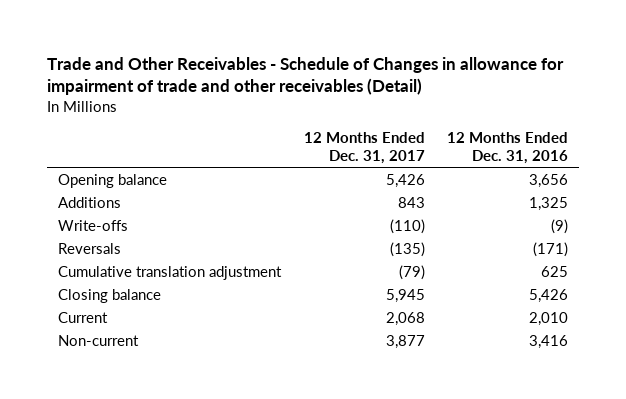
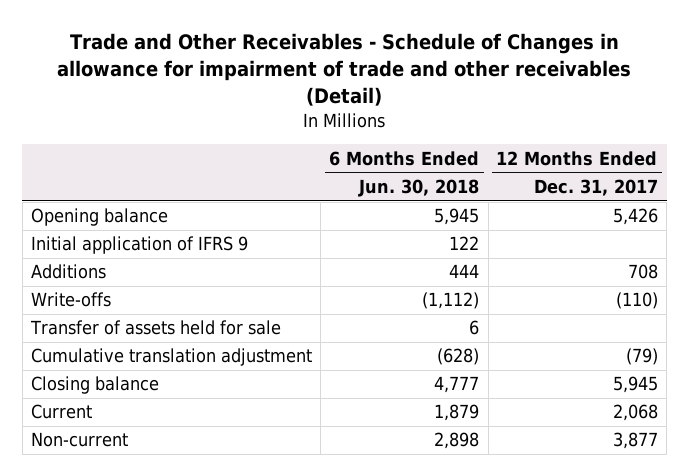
- | 12 Months Ended Dec. 31, 2017 | 12 Months Ended Dec. 31, 2016
+ | 6 Months Ended Jun. 30, 2018 | 12 Months Ended Dec. 31, 2017
- Additions | 843 | 1,325
+ Initial application of IFRS 9 | 122 |
+ Additions | 444 | 708
- Reversals | (135) | (171)
+ Transfer of assets held for sale | 6 |

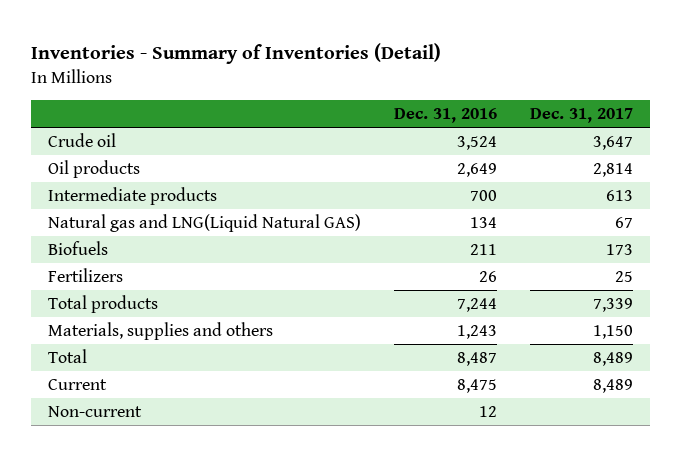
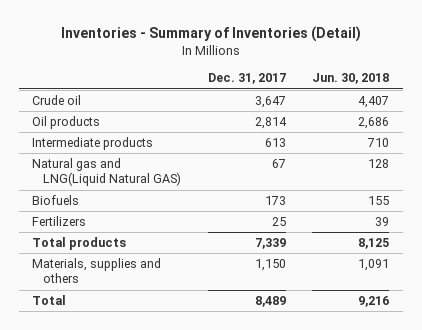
- | Dec. 31, 2016 | Dec. 31, 2017
+ | Dec. 31, 2017 | Jun. 30, 2018
- Current | 8,475 | 8,489
- Non-current | 12 |

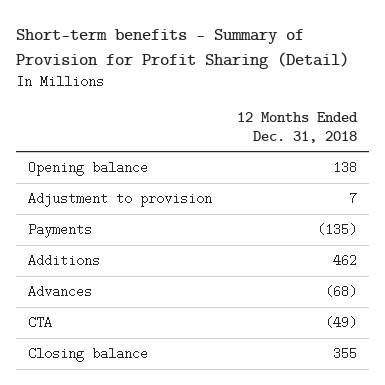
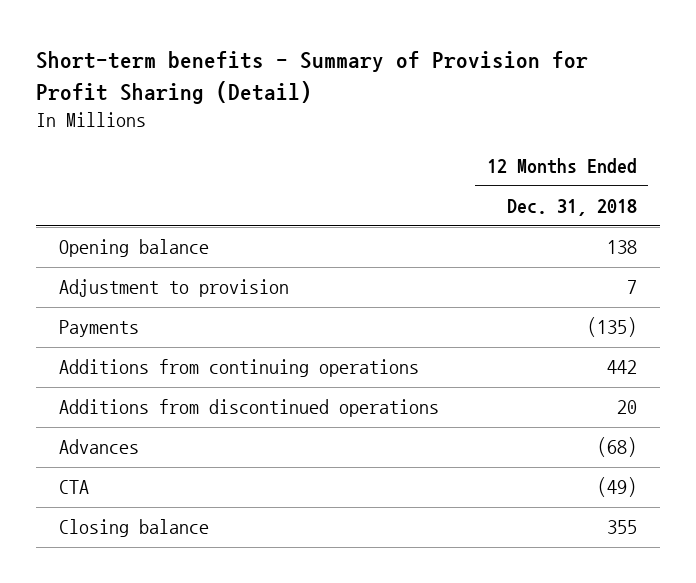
- Additions | 462
+ Additions from continuing operations | 442
+ Additions from discontinued operations | 20

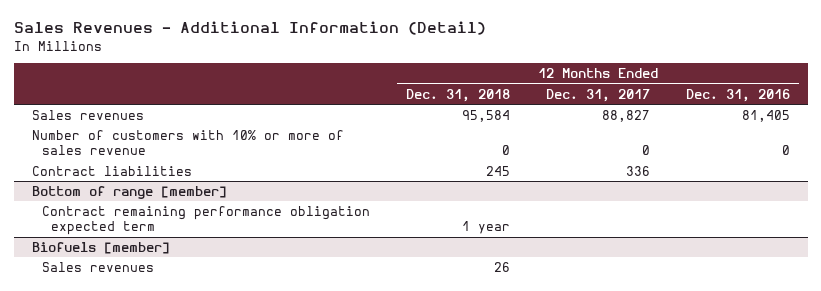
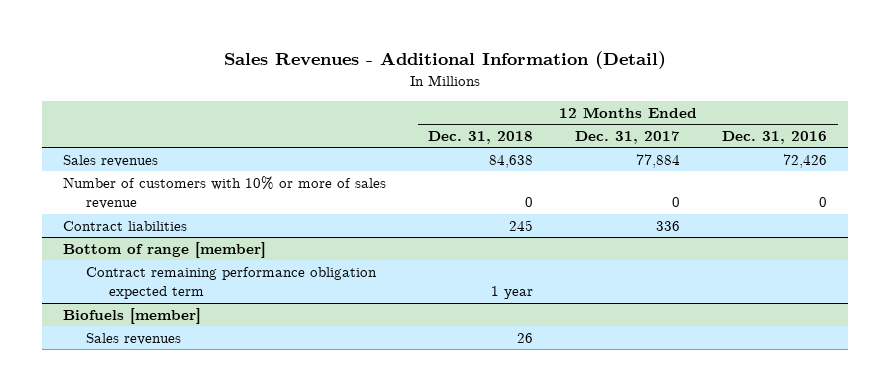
- Sales revenues | 95,584 | 88,827 | 81,405
+ Sales revenues | 84,638 | 77,884 | 72,426

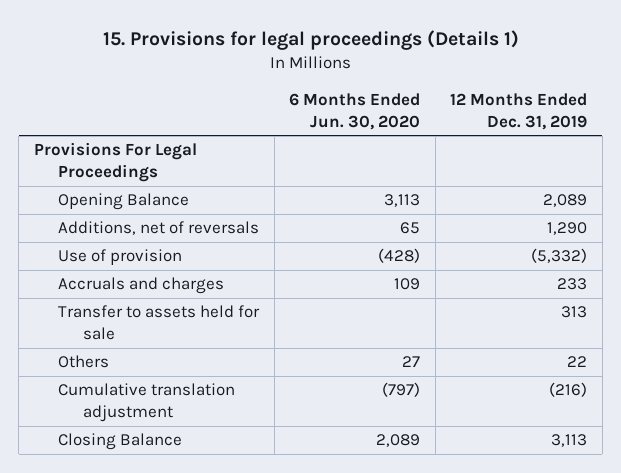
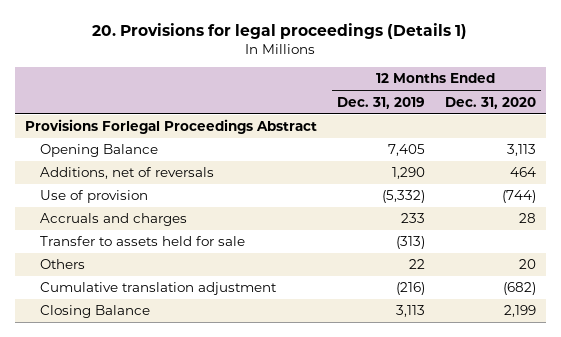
- 15. Provisions for legal proceedings (Details 1)
+ 20. Provisions for legal proceedings (Details 1)
- | 6 Months Ended Jun. 30, 2020 | 12 Months Ended Dec. 31, 2019
+ | 12 Months Ended Dec. 31, 2019 | 12 Months Ended Dec. 31, 2020
- Provisions For Legal Proceedings
- Opening Balance | 3,113 | 2,089
+ Provisions Forlegal Proceedings Abstract
+ Opening Balance | 7,405 | 3,113
- Transfer to assets held for sale | | 313
+ Transfer to assets held for sale | (313) |

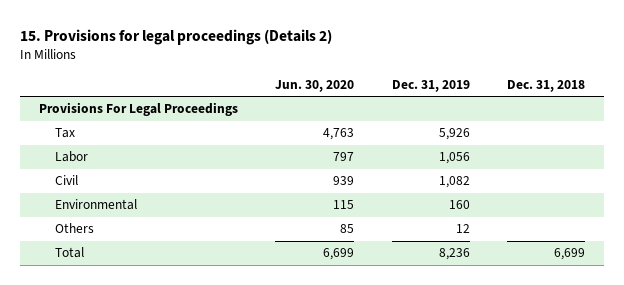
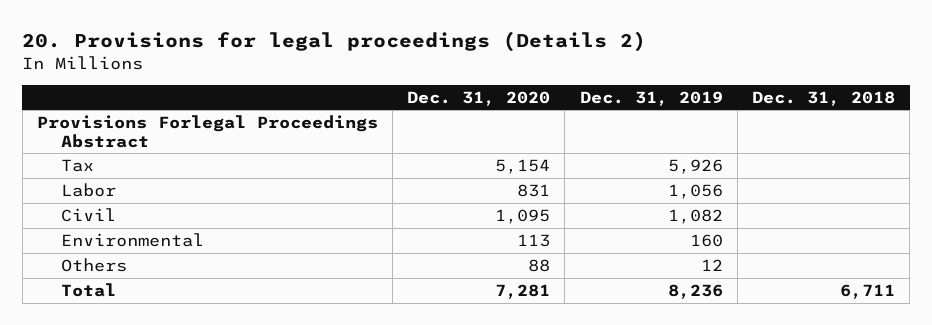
- 15. Provisions for legal proceedings (Details 2)
+ 20. Provisions for legal proceedings (Details 2)
- | Jun. 30, 2020 | Dec. 31, 2019 | Dec. 31, 2018
+ | Dec. 31, 2020 | Dec. 31, 2019 | Dec. 31, 2018
- Provisions For Legal Proceedings
+ Provisions Forlegal Proceedings Abstract
- Total | 6,699 | 8,236 | 6,699
+ Total | 7,281 | 8,236 | 6,711

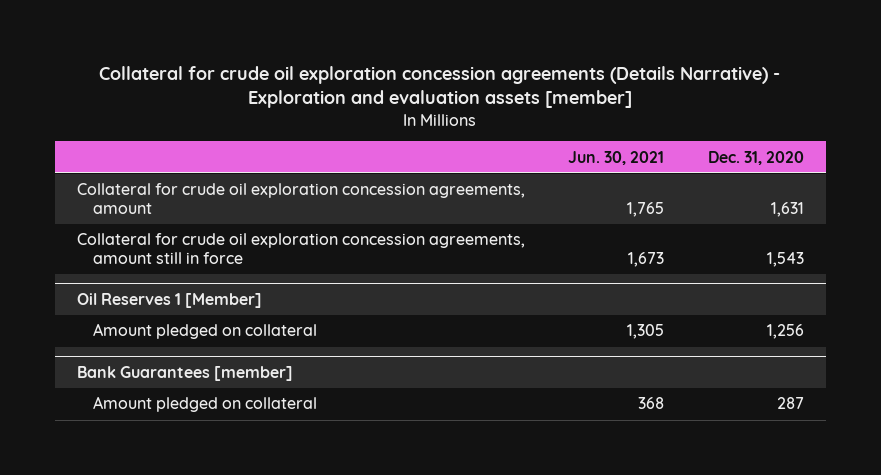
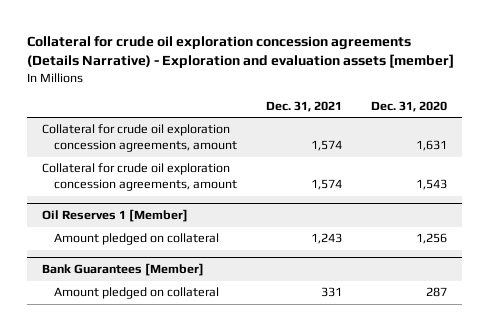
- | Jun. 30, 2021 | Dec. 31, 2020
+ | Dec. 31, 2021 | Dec. 31, 2020
- Collateral for crude oil exploration concession agreements, amount still in force | 1,673 | 1,543
+ Collateral for crude oil exploration concession agreements, amount | 1,574 | 1,543
- Bank Guarantees [member]
+ Bank Guarantees [Member]

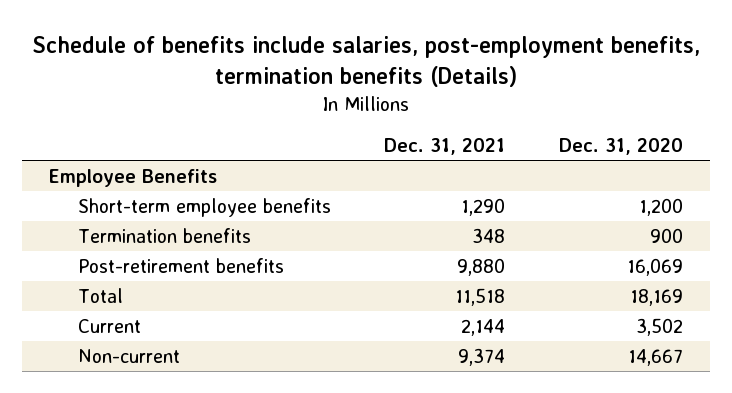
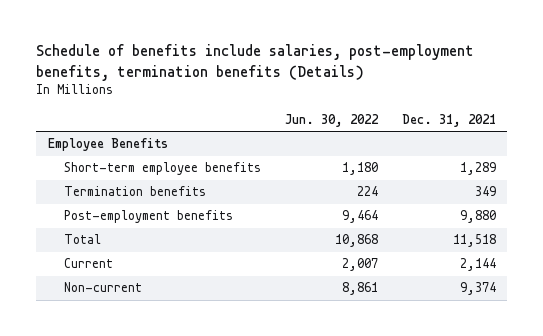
- | Dec. 31, 2021 | Dec. 31, 2020
+ | Jun. 30, 2022 | Dec. 31, 2021
- Short-term employee benefits | 1,290 | 1,200
- Termination benefits | 348 | 900
- Post-retirement benefits | 9,880 | 16,069
+ Short-term employee benefits | 1,180 | 1,289
+ Termination benefits | 224 | 349
+ Post-employment benefits | 9,464 | 9,880

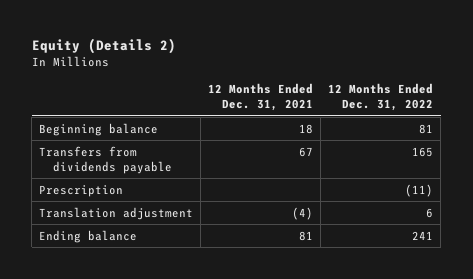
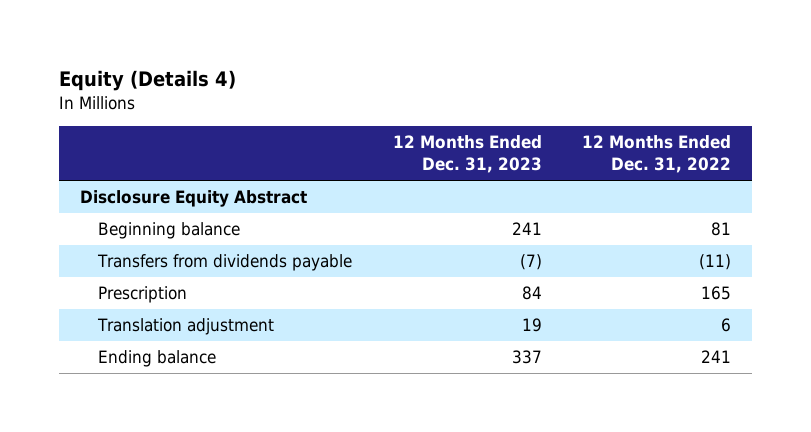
- Equity (Details 2)
+ Equity (Details 4)
- | 12 Months Ended Dec. 31, 2021 | 12 Months Ended Dec. 31, 2022
+ | 12 Months Ended Dec. 31, 2023 | 12 Months Ended Dec. 31, 2022
+ Disclosure Equity Abstract
- Transfers from dividends payable | 67 | 165
- Prescription | | (11)
+ Transfers from dividends payable | (7) | (11)
+ Prescription | 84 | 165

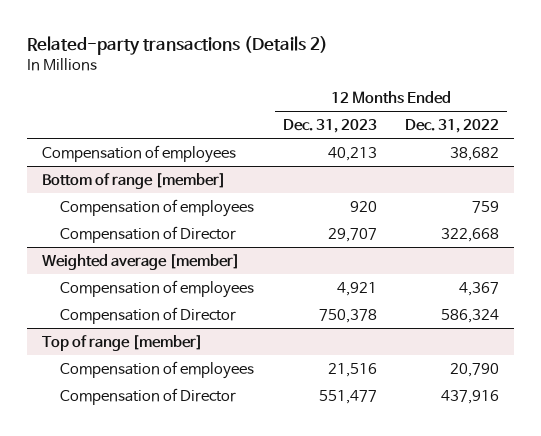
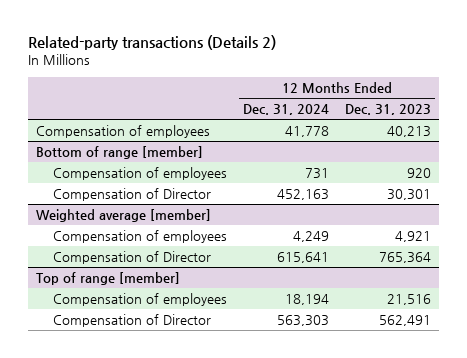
- | 12 Months Ended Dec. 31, 2023 | 12 Months Ended Dec. 31, 2022
+ | 12 Months Ended Dec. 31, 2024 | 12 Months Ended Dec. 31, 2023
@ Bottom of range [member]
- Compensation of Director | 29,707 | 322,668
+ Compensation of Director | 452,163 | 30,301
@ Weighted average [member]
- Compensation of Director | 750,378 | 586,324
+ Compensation of Director | 615,641 | 765,364
@ Top of range [member]
- Compensation of Director | 551,477 | 437,916
+ Compensation of Director | 563,303 | 562,491

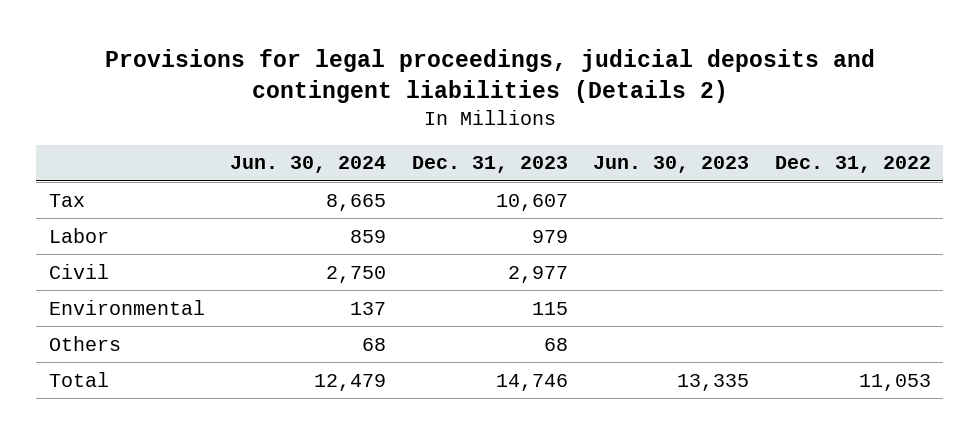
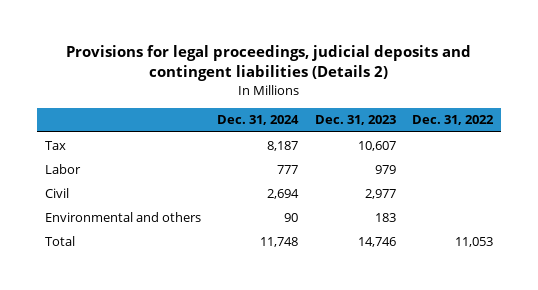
- | Jun. 30, 2024 | Dec. 31, 2023 | Jun. 30, 2023 | Dec. 31, 2022
+ | Dec. 31, 2024 | Dec. 31, 2023 | Dec. 31, 2022
- Environmental | 137 | 115 | |
- Others | 68 | 68 | |
+ Environmental and others | 90 | 183 |

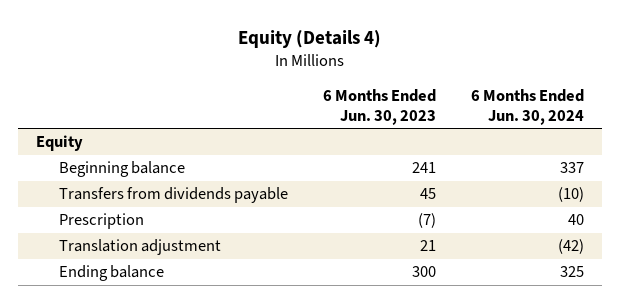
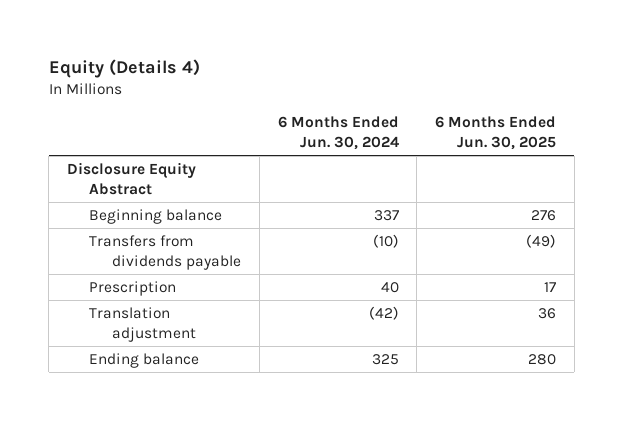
- | 6 Months Ended Jun. 30, 2023 | 6 Months Ended Jun. 30, 2024
+ | 6 Months Ended Jun. 30, 2024 | 6 Months Ended Jun. 30, 2025
- Equity
+ Disclosure Equity Abstract

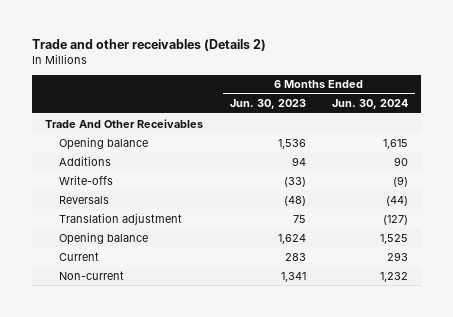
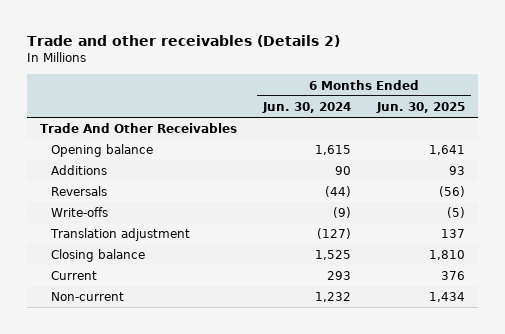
- | 6 Months Ended Jun. 30, 2023 | 6 Months Ended Jun. 30, 2024
+ | 6 Months Ended Jun. 30, 2024 | 6 Months Ended Jun. 30, 2025
moved down: Write-offs | (9) | (5)
- Opening balance | 1,624 | 1,525
+ Closing balance | 1,525 | 1,810

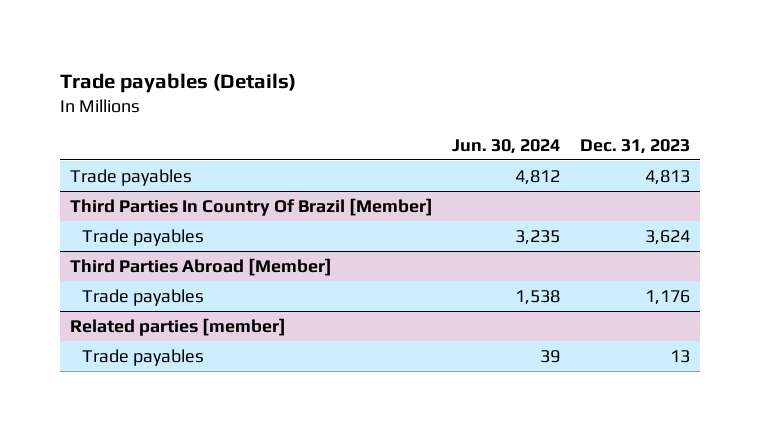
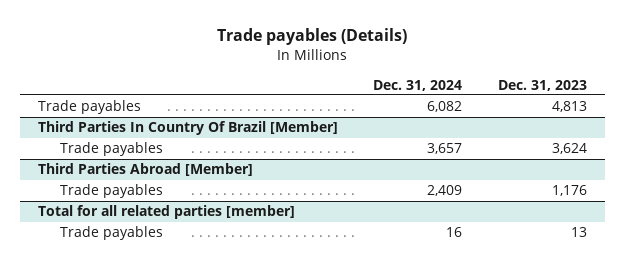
- | Jun. 30, 2024 | Dec. 31, 2023
+ | Dec. 31, 2024 | Dec. 31, 2023
- Related parties [member]
+ Total for all related parties [member]

